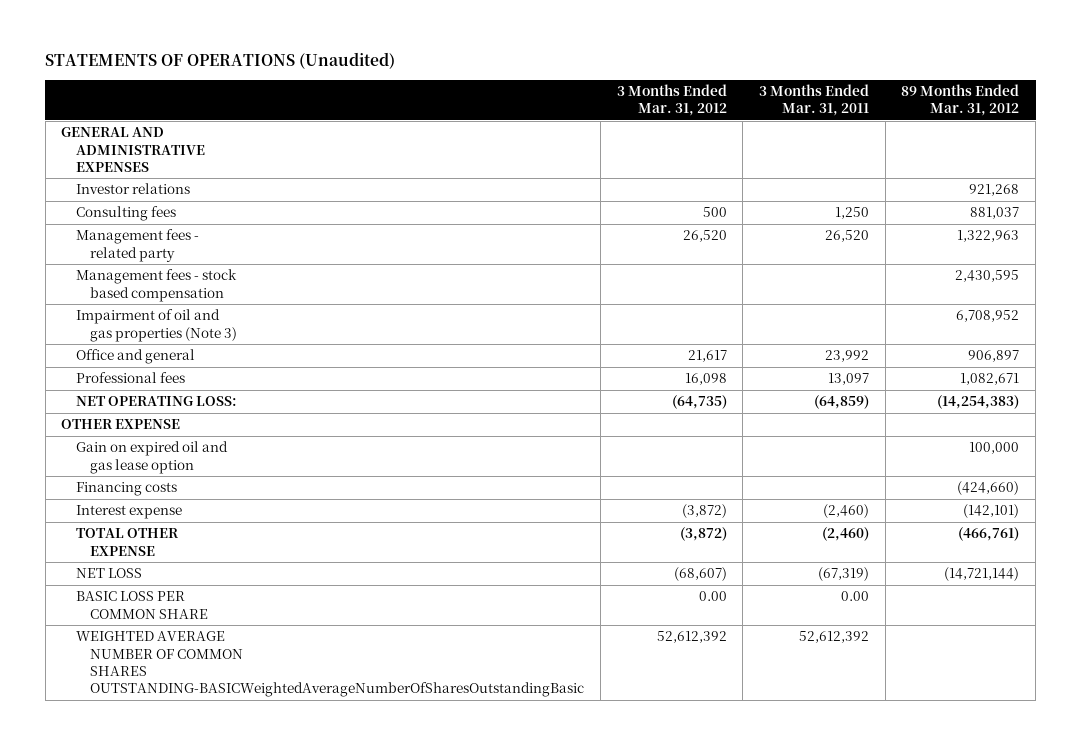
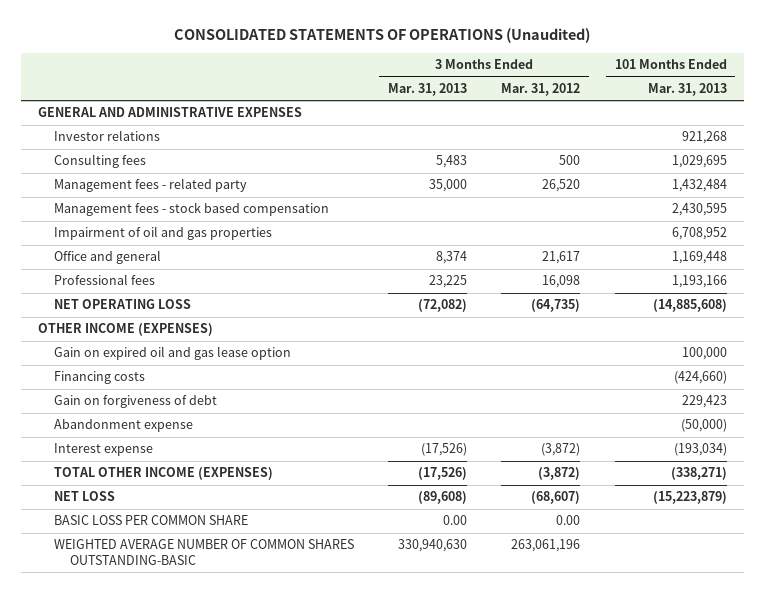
- STATEMENTS OF OPERATIONS (Unaudited)
+ CONSOLIDATED STATEMENTS OF OPERATIONS (Unaudited)
- | 3 Months Ended Mar. 31, 2012 | 3 Months Ended Mar. 31, 2011 | 89 Months Ended Mar. 31, 2012
+ | 3 Months Ended Mar. 31, 2013 | 3 Months Ended Mar. 31, 2012 | 101 Months Ended Mar. 31, 2013
- Impairment of oil and gas properties (Note 3) | | | 6,708,952
+ Impairment of oil and gas properties | | | 6,708,952
- NET OPERATING LOSS: | (64,735) | (64,859) | (14,254,383)
- OTHER EXPENSE
+ NET OPERATING LOSS | (72,082) | (64,735) | (14,885,608)
+ OTHER INCOME (EXPENSES)
+ Gain on forgiveness of debt | | | 229,423
+ Abandonment expense | | | (50,000)
- TOTAL OTHER EXPENSE | (3,872) | (2,460) | (466,761)
+ TOTAL OTHER INCOME (EXPENSES) | (17,526) | (3,872) | (338,271)
- WEIGHTED AVERAGE NUMBER OF COMMON SHARES OUTSTANDING-BASICWeightedAverageNumberOfSharesOutstandingBasic | 52,612,392 | 52,612,392 |
+ WEIGHTED AVERAGE NUMBER OF COMMON SHARES OUTSTANDING-BASIC | 330,940,630 | 263,061,196 |

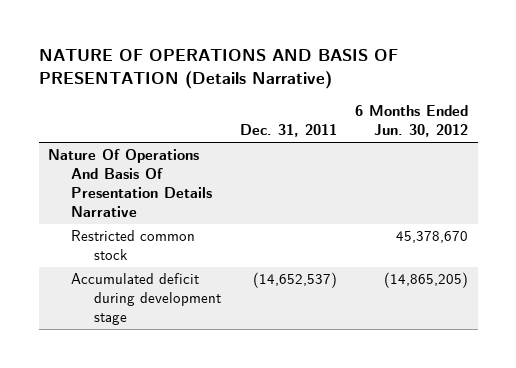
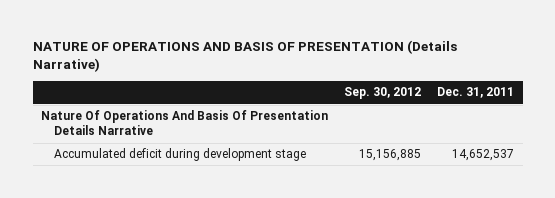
- | Dec. 31, 2011 | 6 Months Ended Jun. 30, 2012
+ | Sep. 30, 2012 | Dec. 31, 2011
- Restricted common stock | | 45,378,670
- Accumulated deficit during development stage | (14,652,537) | (14,865,205)
+ Accumulated deficit during development stage | 15,156,885 | 14,652,537

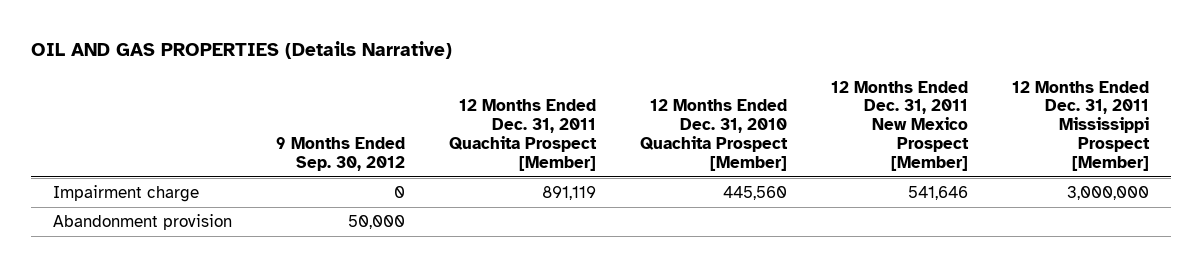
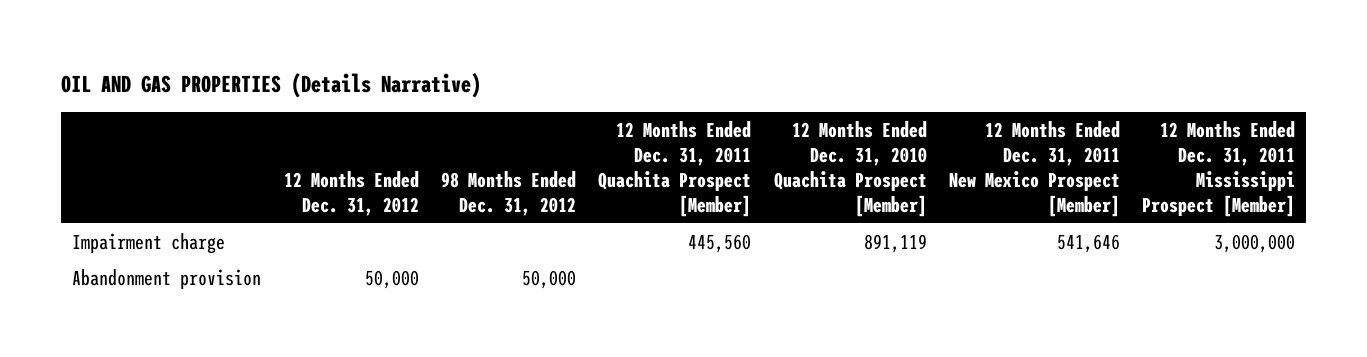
- | 9 Months Ended Sep. 30, 2012 | 12 Months Ended Dec. 31, 2011 Quachita Prospect [Member] | 12 Months Ended Dec. 31, 2010 Quachita Prospect [Member] | 12 Months Ended Dec. 31, 2011 New Mexico Prospect [Member] | 12 Months Ended Dec. 31, 2011 Mississippi Prospect [Member]
+ | 12 Months Ended Dec. 31, 2012 | 98 Months Ended Dec. 31, 2012 | 12 Months Ended Dec. 31, 2011 Quachita Prospect [Member] | 12 Months Ended Dec. 31, 2010 Quachita Prospect [Member] | 12 Months Ended Dec. 31, 2011 New Mexico Prospect [Member] | 12 Months Ended Dec. 31, 2011 Mississippi Prospect [Member]
- Impairment charge | 0 | 891,119 | 445,560 | 541,646 | 3,000,000
+ Impairment charge | | | 445,560 | 891,119 | 541,646 | 3,000,000

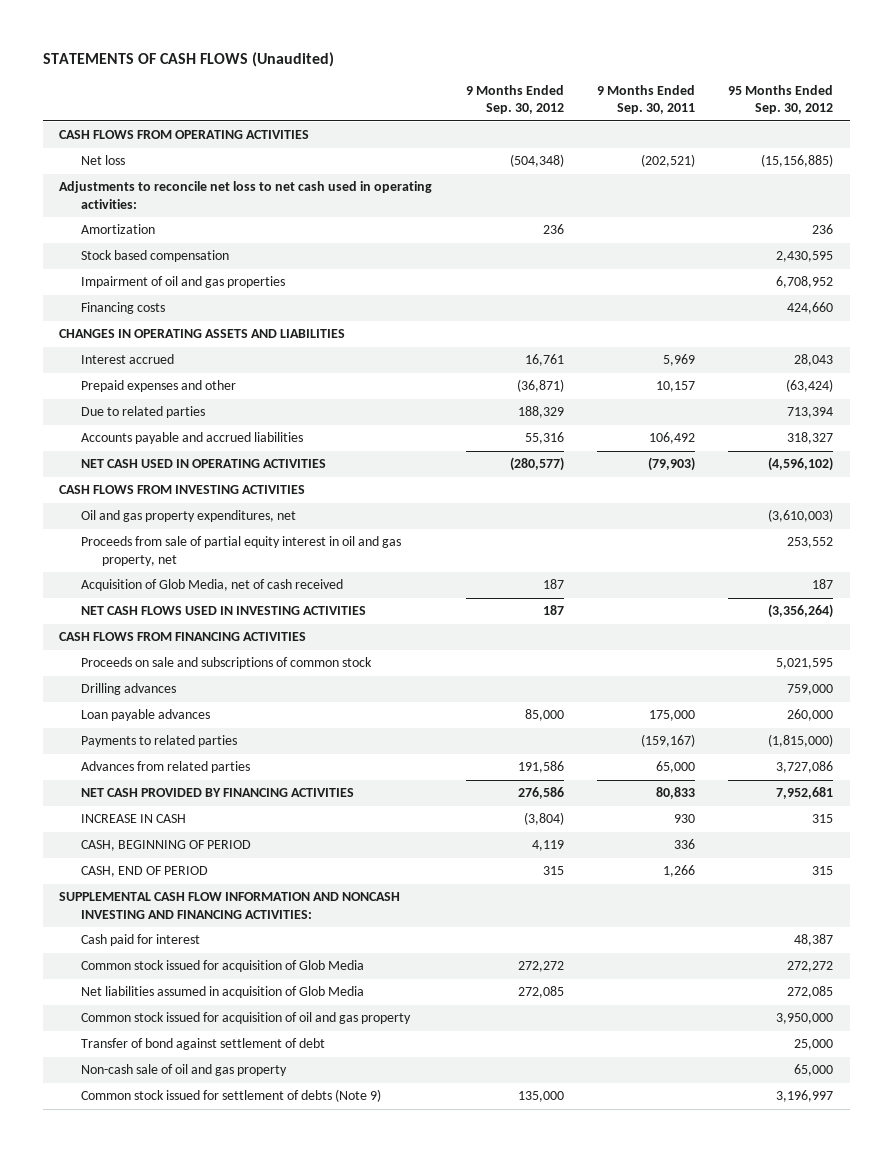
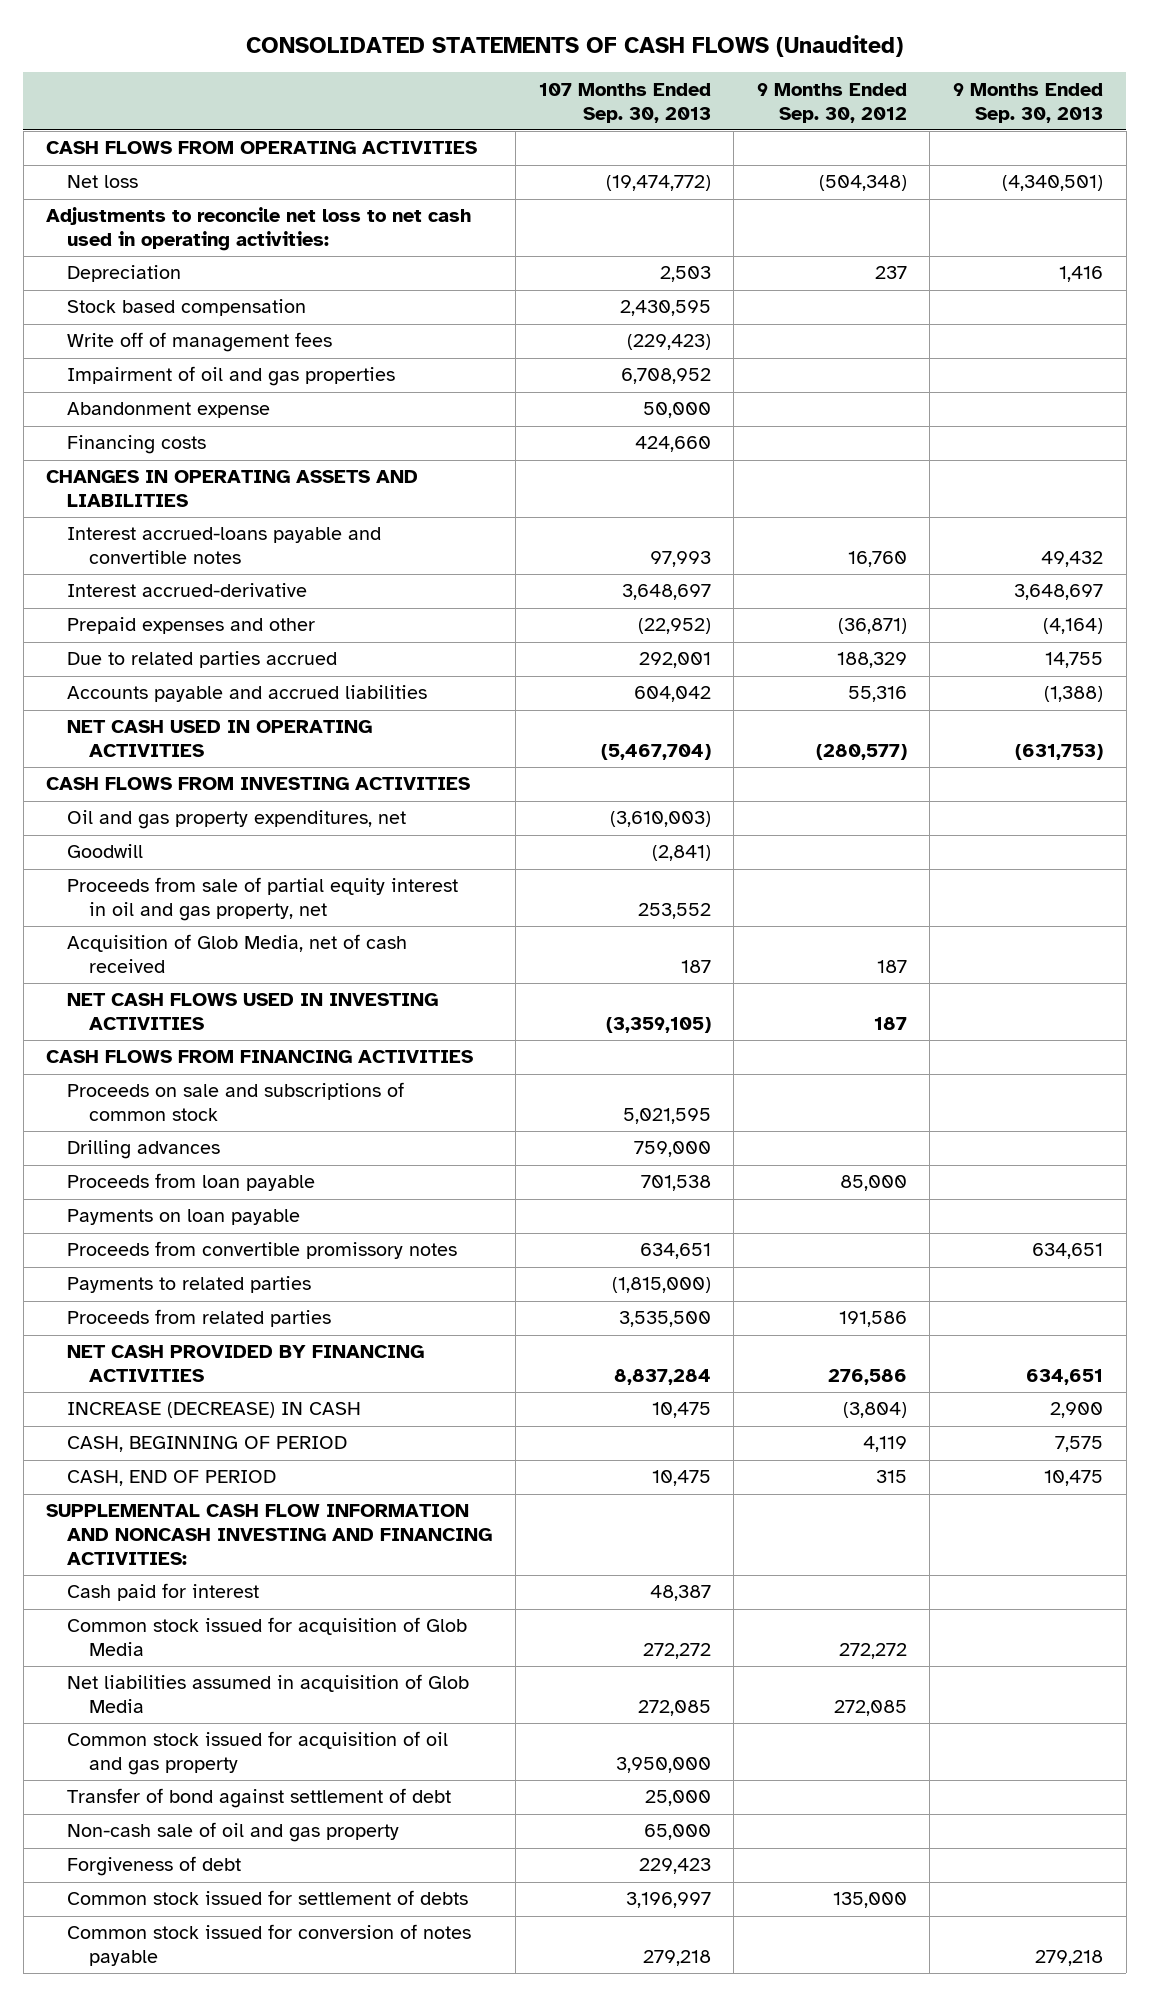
- STATEMENTS OF CASH FLOWS (Unaudited)
+ CONSOLIDATED STATEMENTS OF CASH FLOWS (Unaudited)
- | 9 Months Ended Sep. 30, 2012 | 9 Months Ended Sep. 30, 2011 | 95 Months Ended Sep. 30, 2012
+ | 107 Months Ended Sep. 30, 2013 | 9 Months Ended Sep. 30, 2012 | 9 Months Ended Sep. 30, 2013
- Amortization | 236 | | 236
+ Depreciation | 2,503 | 237 | 1,416
+ Write off of management fees | (229,423) | |
+ Abandonment expense | 50,000 | |
- Interest accrued | 16,761 | 5,969 | 28,043
+ Interest accrued-loans payable and convertible notes | 97,993 | 16,760 | 49,432
+ Interest accrued-derivative | 3,648,697 | | 3,648,697
- Due to related parties | 188,329 | | 713,394
+ Due to related parties accrued | 292,001 | 188,329 | 14,755
+ Goodwill | (2,841) | |
- Loan payable advances | 85,000 | 175,000 | 260,000
+ Proceeds from loan payable | 701,538 | 85,000 |
+ Payments on loan payable
+ Proceeds from convertible promissory notes | 634,651 | | 634,651
- Advances from related parties | 191,586 | 65,000 | 3,727,086
+ Proceeds from related parties | 3,535,500 | 191,586 |
- INCREASE IN CASH | (3,804) | 930 | 315
+ INCREASE (DECREASE) IN CASH | 10,475 | (3,804) | 2,900
- Common stock issued for settlement of debts (Note 9) | 135,000 | | 3,196,997
+ Forgiveness of debt | 229,423 | |
+ Common stock issued for settlement of debts | 3,196,997 | 135,000 |
+ Common stock issued for conversion of notes payable | 279,218 | | 279,218

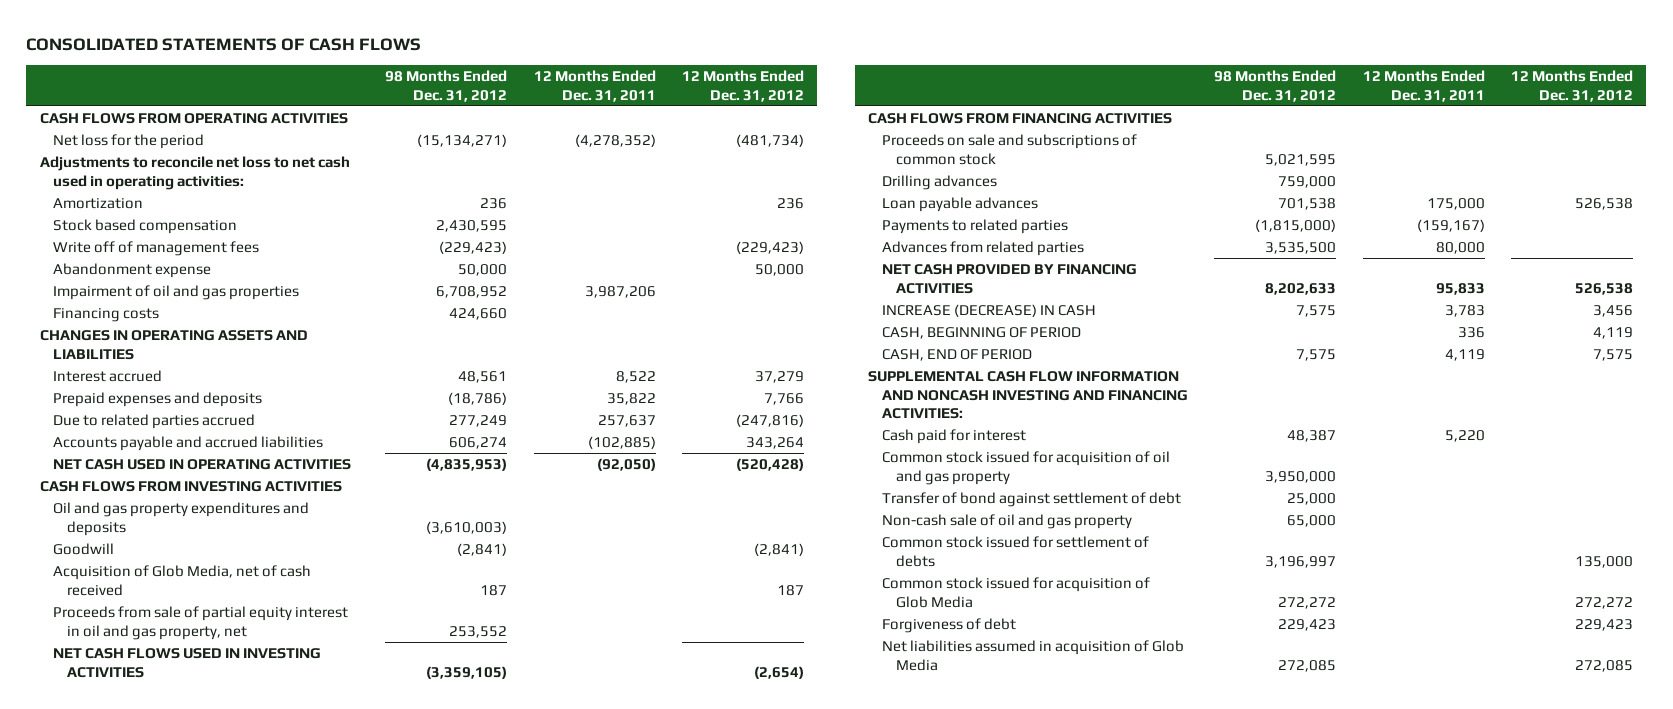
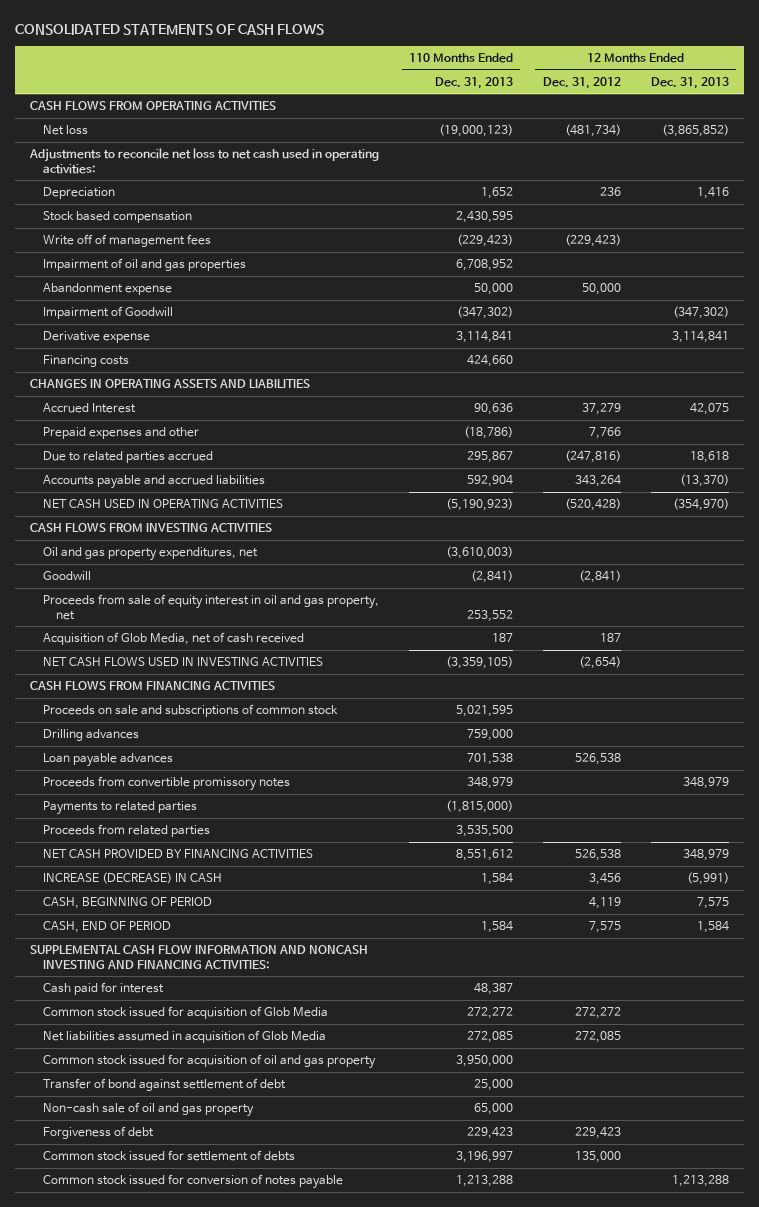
- | 98 Months Ended Dec. 31, 2012 | 12 Months Ended Dec. 31, 2011 | 12 Months Ended Dec. 31, 2012
+ | 110 Months Ended Dec. 31, 2013 | 12 Months Ended Dec. 31, 2012 | 12 Months Ended Dec. 31, 2013
- Net loss for the period | (15,134,271) | (4,278,352) | (481,734)
+ Net loss | (19,000,123) | (481,734) | (3,865,852)
- Amortization | 236 | | 236
+ Depreciation | 1,652 | 236 | 1,416
moved down: Abandonment expense | 50,000 | 50,000 |
+ Impairment of Goodwill | (347,302) | | (347,302)
+ Derivative expense | 3,114,841 | | 3,114,841
- Interest accrued | 48,561 | 8,522 | 37,279
- Prepaid expenses and deposits | (18,786) | 35,822 | 7,766
+ Accrued Interest | 90,636 | 37,279 | 42,075
+ Prepaid expenses and other | (18,786) | 7,766 |
- Oil and gas property expenditures and deposits | (3,610,003) | |
+ Oil and gas property expenditures, net | (3,610,003) | |
+ Proceeds from sale of equity interest in oil and gas property, net | 253,552 | |
- Proceeds from sale of partial equity interest in oil and gas property, net | 253,552 | |
+ Proceeds from convertible promissory notes | 348,979 | | 348,979
- Advances from related parties | 3,535,500 | 80,000 |
+ Proceeds from related parties | 3,535,500 | |
moved up: Common stock issued for acquisition of Glob Media | 272,272 | 272,272 |
moved up: Net liabilities assumed in acquisition of Glob Media | 272,085 | 272,085 |
moved down: Common stock issued for settlement of debts | 3,196,997 | 135,000 |
+ Common stock issued for conversion of notes payable | 1,213,288 | | 1,213,288

